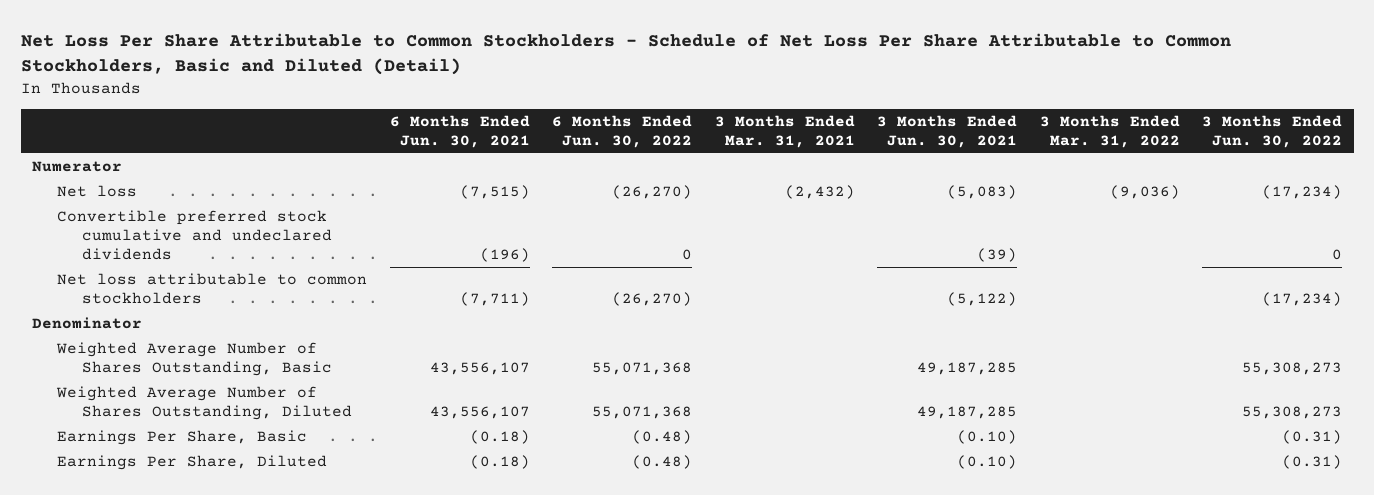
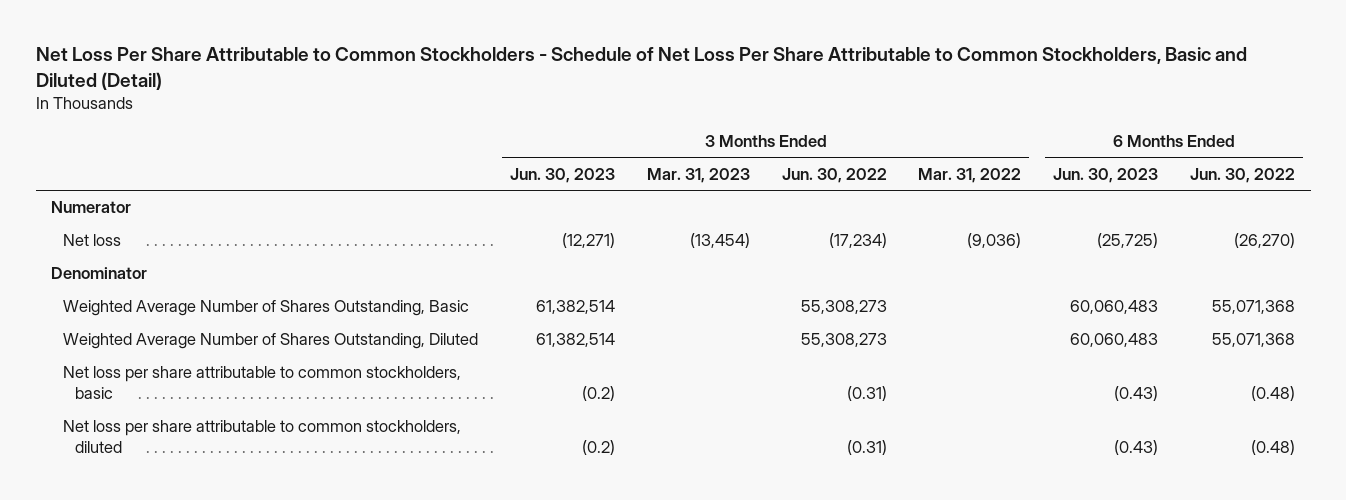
- | 6 Months Ended Jun. 30, 2021 | 6 Months Ended Jun. 30, 2022 | 3 Months Ended Mar. 31, 2021 | 3 Months Ended Jun. 30, 2021 | 3 Months Ended Mar. 31, 2022 | 3 Months Ended Jun. 30, 2022
+ | 3 Months Ended Jun. 30, 2023 | 3 Months Ended Mar. 31, 2023 | 3 Months Ended Jun. 30, 2022 | 3 Months Ended Mar. 31, 2022 | 6 Months Ended Jun. 30, 2023 | 6 Months Ended Jun. 30, 2022
- Convertible preferred stock cumulative and undeclared dividends | (196) | 0 | | (39) | | 0
- Net loss attributable to common stockholders | (7,711) | (26,270) | | (5,122) | | (17,234)
- Earnings Per Share, Basic | (0.18) | (0.48) | | (0.10) | | (0.31)
- Earnings Per Share, Diluted | (0.18) | (0.48) | | (0.10) | | (0.31)
+ Net loss per share attributable to common stockholders, basic | (0.2) | | (0.31) | | (0.43) | (0.48)
+ Net loss per share attributable to common stockholders, diluted | (0.2) | | (0.31) | | (0.43) | (0.48)

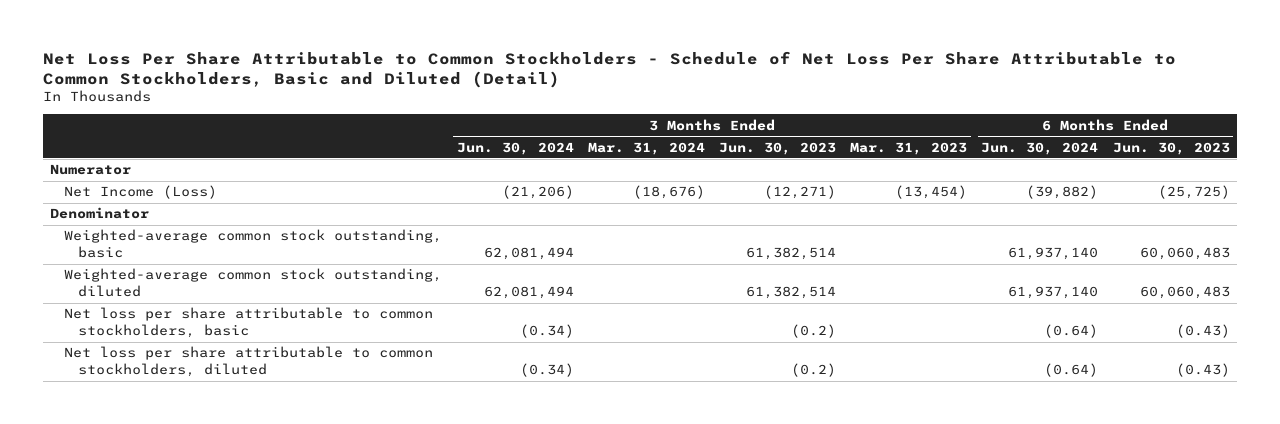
- | 3 Months Ended Jun. 30, 2023 | 3 Months Ended Mar. 31, 2023 | 3 Months Ended Jun. 30, 2022 | 3 Months Ended Mar. 31, 2022 | 6 Months Ended Jun. 30, 2023 | 6 Months Ended Jun. 30, 2022
+ | 3 Months Ended Jun. 30, 2024 | 3 Months Ended Mar. 31, 2024 | 3 Months Ended Jun. 30, 2023 | 3 Months Ended Mar. 31, 2023 | 6 Months Ended Jun. 30, 2024 | 6 Months Ended Jun. 30, 2023
- Net loss | (12,271) | (13,454) | (17,234) | (9,036) | (25,725) | (26,270)
+ Net Income (Loss) | (21,206) | (18,676) | (12,271) | (13,454) | (39,882) | (25,725)
- Weighted Average Number of Shares Outstanding, Basic | 61,382,514 | | 55,308,273 | | 60,060,483 | 55,071,368
- Weighted Average Number of Shares Outstanding, Diluted | 61,382,514 | | 55,308,273 | | 60,060,483 | 55,071,368
+ Weighted-average common stock outstanding, basic | 62,081,494 | | 61,382,514 | | 61,937,140 | 60,060,483
+ Weighted-average common stock outstanding, diluted | 62,081,494 | | 61,382,514 | | 61,937,140 | 60,060,483

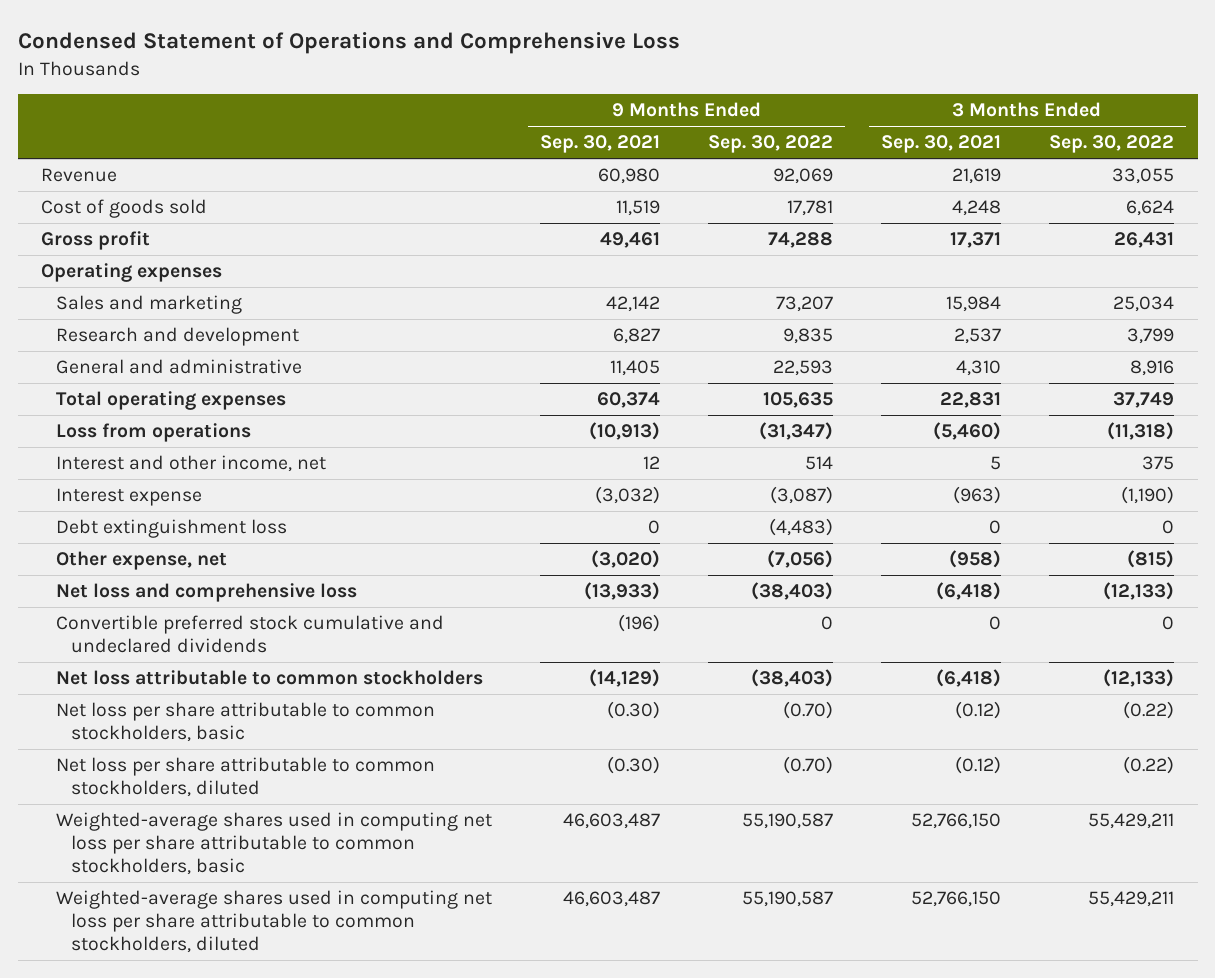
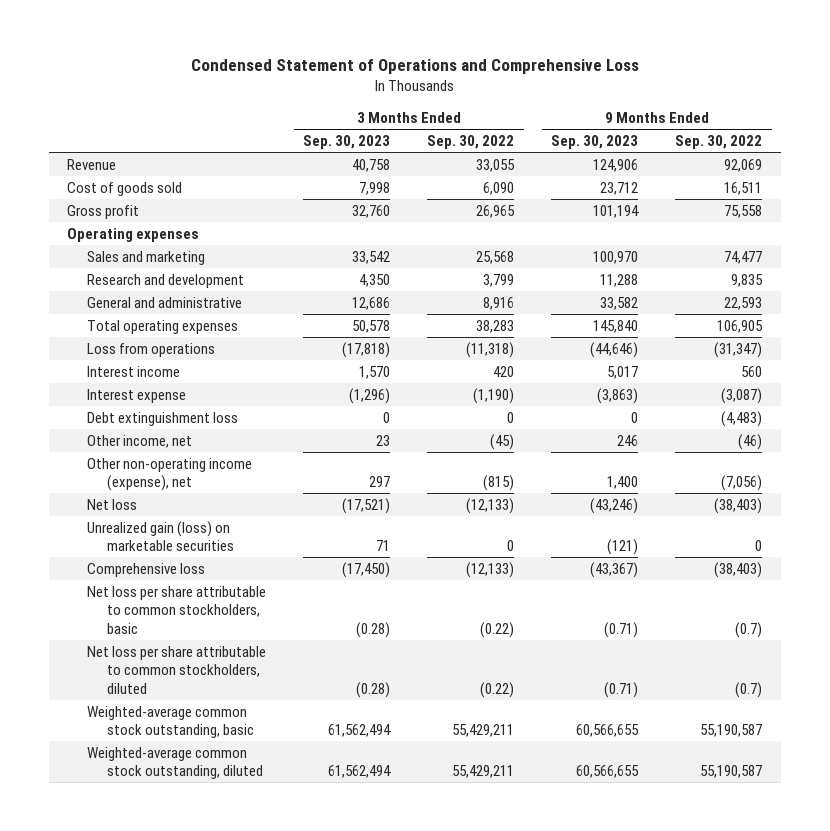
- | 9 Months Ended Sep. 30, 2021 | 9 Months Ended Sep. 30, 2022 | 3 Months Ended Sep. 30, 2021 | 3 Months Ended Sep. 30, 2022
+ | 3 Months Ended Sep. 30, 2023 | 3 Months Ended Sep. 30, 2022 | 9 Months Ended Sep. 30, 2023 | 9 Months Ended Sep. 30, 2022
- Cost of goods sold | 11,519 | 17,781 | 4,248 | 6,624
- Gross profit | 49,461 | 74,288 | 17,371 | 26,431
+ Cost of goods sold | 7,998 | 6,090 | 23,712 | 16,511
+ Gross profit | 32,760 | 26,965 | 101,194 | 75,558
- Sales and marketing | 42,142 | 73,207 | 15,984 | 25,034
+ Sales and marketing | 33,542 | 25,568 | 100,970 | 74,477
- Total operating expenses | 60,374 | 105,635 | 22,831 | 37,749
+ Total operating expenses | 50,578 | 38,283 | 145,840 | 106,905
- Interest and other income, net | 12 | 514 | 5 | 375
+ Interest income | 1,570 | 420 | 5,017 | 560
- Other expense, net | (3,020) | (7,056) | (958) | (815)
- Net loss and comprehensive loss | (13,933) | (38,403) | (6,418) | (12,133)
- Convertible preferred stock cumulative and undeclared dividends | (196) | 0 | 0 | 0
- Net loss attributable to common stockholders | (14,129) | (38,403) | (6,418) | (12,133)
- Net loss per share attributable to common stockholders, basic | (0.30) | (0.70) | (0.12) | (0.22)
- Net loss per share attributable to common stockholders, diluted | (0.30) | (0.70) | (0.12) | (0.22)
- Weighted-average shares used in computing net loss per share attributable to common stockholders, basic | 46,603,487 | 55,190,587 | 52,766,150 | 55,429,211
- Weighted-average shares used in computing net loss per share attributable to common stockholders, diluted | 46,603,487 | 55,190,587 | 52,766,150 | 55,429,211
+ Other income, net | 23 | (45) | 246 | (46)
+ Other non-operating income (expense), net | 297 | (815) | 1,400 | (7,056)
+ Net loss | (17,521) | (12,133) | (43,246) | (38,403)
+ Unrealized gain (loss) on marketable securities | 71 | 0 | (121) | 0
+ Comprehensive loss | (17,450) | (12,133) | (43,367) | (38,403)
+ Net loss per share attributable to common stockholders, basic | (0.28) | (0.22) | (0.71) | (0.7)
+ Net loss per share attributable to common stockholders, diluted | (0.28) | (0.22) | (0.71) | (0.7)
+ Weighted-average common stock outstanding, basic | 61,562,494 | 55,429,211 | 60,566,655 | 55,190,587
+ Weighted-average common stock outstanding, diluted | 61,562,494 | 55,429,211 | 60,566,655 | 55,190,587

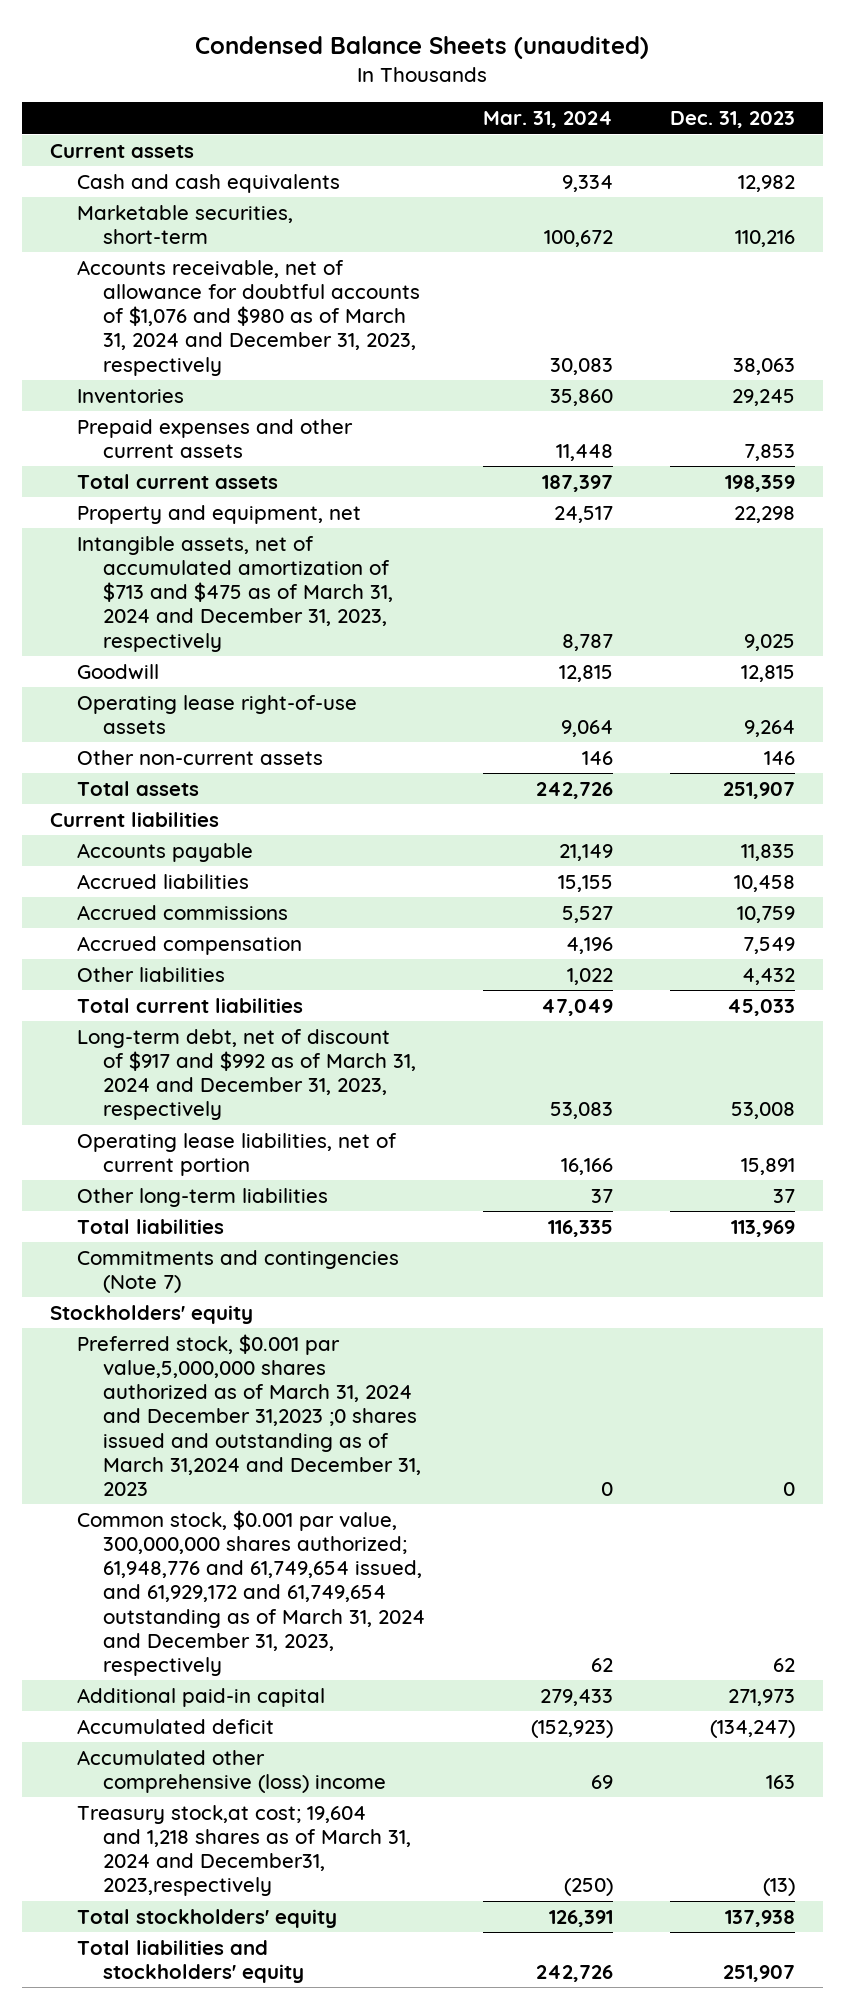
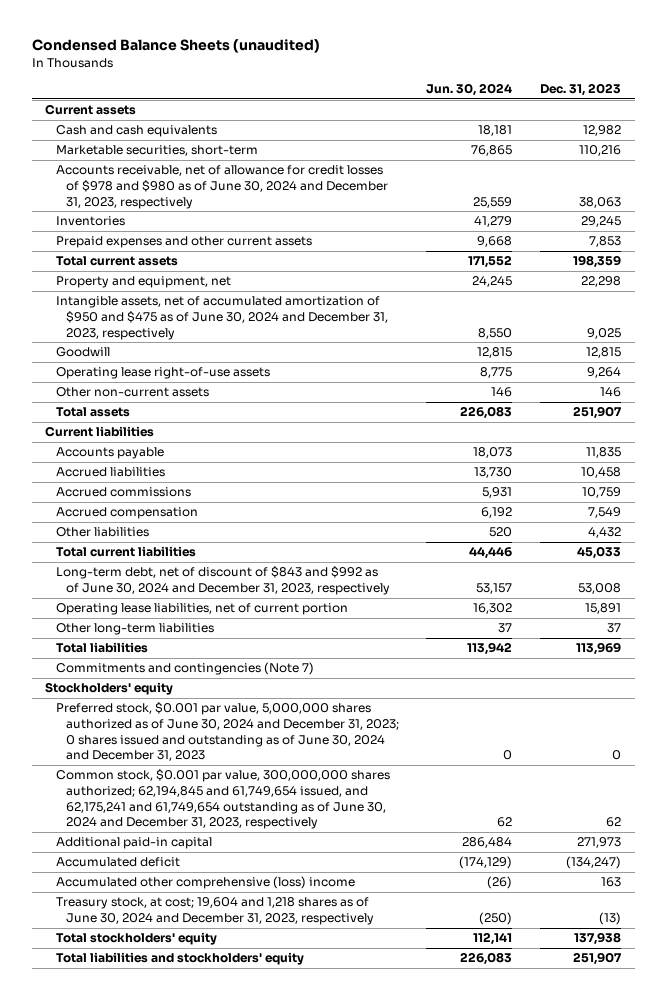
- | Mar. 31, 2024 | Dec. 31, 2023
+ | Jun. 30, 2024 | Dec. 31, 2023
- Accounts receivable, net of allowance for doubtful accounts of $1,076 and $980 as of March 31, 2024 and December 31, 2023, respectively | 30,083 | 38,063
+ Accounts receivable, net of allowance for credit losses of $978 and $980 as of June 30, 2024 and December 31, 2023, respectively | 25,559 | 38,063
- Intangible assets, net of accumulated amortization of $713 and $475 as of March 31, 2024 and December 31, 2023, respectively | 8,787 | 9,025
+ Intangible assets, net of accumulated amortization of $950 and $475 as of June 30, 2024 and December 31, 2023, respectively | 8,550 | 9,025
- Long-term debt, net of discount of $917 and $992 as of March 31, 2024 and December 31, 2023, respectively | 53,083 | 53,008
+ Long-term debt, net of discount of $843 and $992 as of June 30, 2024 and December 31, 2023, respectively | 53,157 | 53,008
- Preferred stock, $0.001 par value,5,000,000 shares authorized as of March 31, 2024 and December 31,2023 ;0 shares issued and outstanding as of March 31,2024 and December 31, 2023 | 0 | 0
- Common stock, $0.001 par value, 300,000,000 shares authorized; 61,948,776 and 61,749,654 issued, and 61,929,172 and 61,749,654 outstanding as of March 31, 2024 and December 31, 2023, respectively | 62 | 62
+ Preferred stock, $0.001 par value, 5,000,000 shares authorized as of June 30, 2024 and December 31, 2023; 0 shares issued and outstanding as of June 30, 2024 and December 31, 2023 | 0 | 0
+ Common stock, $0.001 par value, 300,000,000 shares authorized; 62,194,845 and 61,749,654 issued, and 62,175,241 and 61,749,654 outstanding as of June 30, 2024 and December 31, 2023, respectively | 62 | 62
- Treasury stock,at cost; 19,604 and 1,218 shares as of March 31, 2024 and December31, 2023,respectively | (250) | (13)
+ Treasury stock, at cost; 19,604 and 1,218 shares as of June 30, 2024 and December 31, 2023, respectively | (250) | (13)

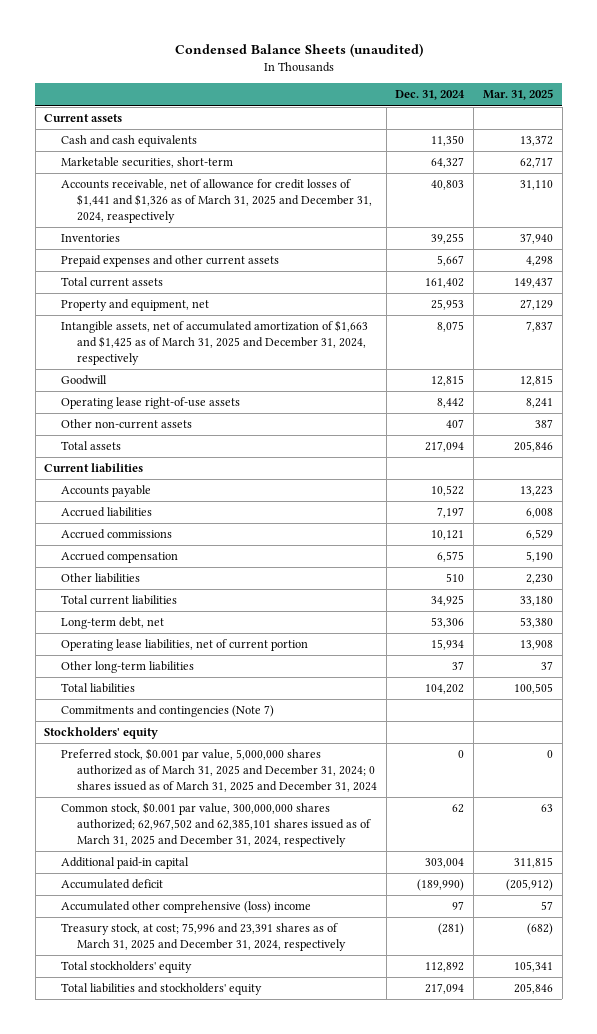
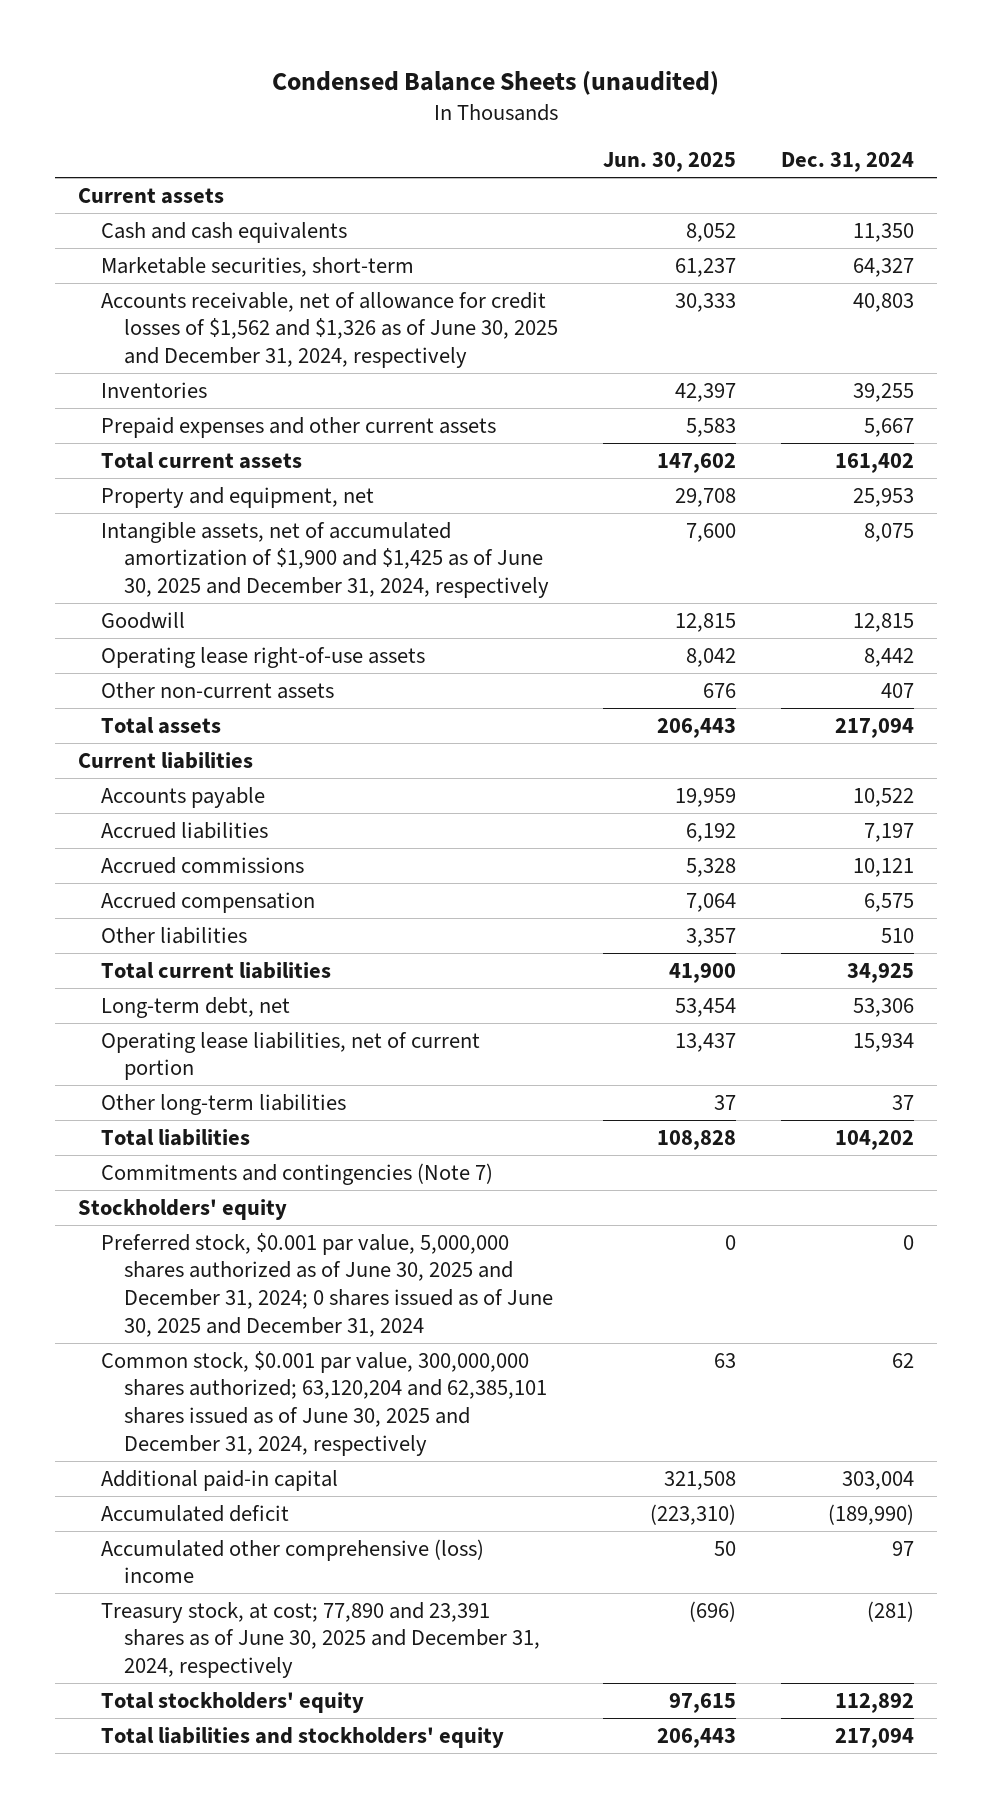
- | Dec. 31, 2024 | Mar. 31, 2025
+ | Jun. 30, 2025 | Dec. 31, 2024
- Accounts receivable, net of allowance for credit losses of $1,441 and $1,326 as of March 31, 2025 and December 31, 2024, reaspectively | 40,803 | 31,110
+ Accounts receivable, net of allowance for credit losses of $1,562 and $1,326 as of June 30, 2025 and December 31, 2024, respectively | 30,333 | 40,803
- Intangible assets, net of accumulated amortization of $1,663 and $1,425 as of March 31, 2025 and December 31, 2024, respectively | 8,075 | 7,837
+ Intangible assets, net of accumulated amortization of $1,900 and $1,425 as of June 30, 2025 and December 31, 2024, respectively | 7,600 | 8,075
- Preferred stock, $0.001 par value, 5,000,000 shares authorized as of March 31, 2025 and December 31, 2024; 0 shares issued as of March 31, 2025 and December 31, 2024 | 0 | 0
- Common stock, $0.001 par value, 300,000,000 shares authorized; 62,967,502 and 62,385,101 shares issued as of March 31, 2025 and December 31, 2024, respectively | 62 | 63
+ Preferred stock, $0.001 par value, 5,000,000 shares authorized as of June 30, 2025 and December 31, 2024; 0 shares issued as of June 30, 2025 and December 31, 2024 | 0 | 0
+ Common stock, $0.001 par value, 300,000,000 shares authorized; 63,120,204 and 62,385,101 shares issued as of June 30, 2025 and December 31, 2024, respectively | 63 | 62
- Treasury stock, at cost; 75,996 and 23,391 shares as of March 31, 2025 and December 31, 2024, respectively | (281) | (682)
+ Treasury stock, at cost; 77,890 and 23,391 shares as of June 30, 2025 and December 31, 2024, respectively | (696) | (281)

